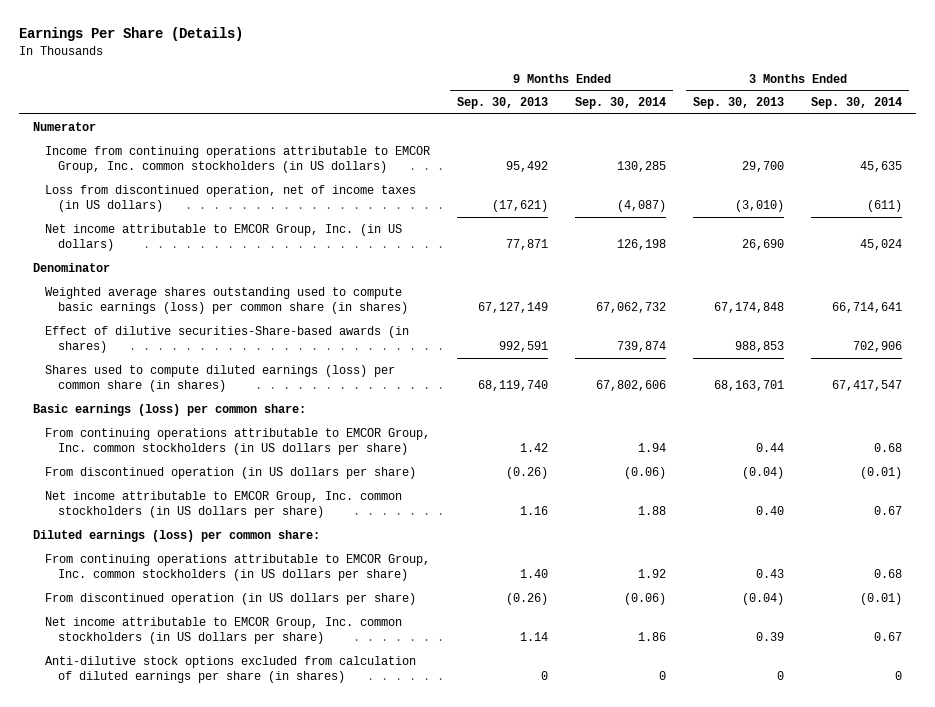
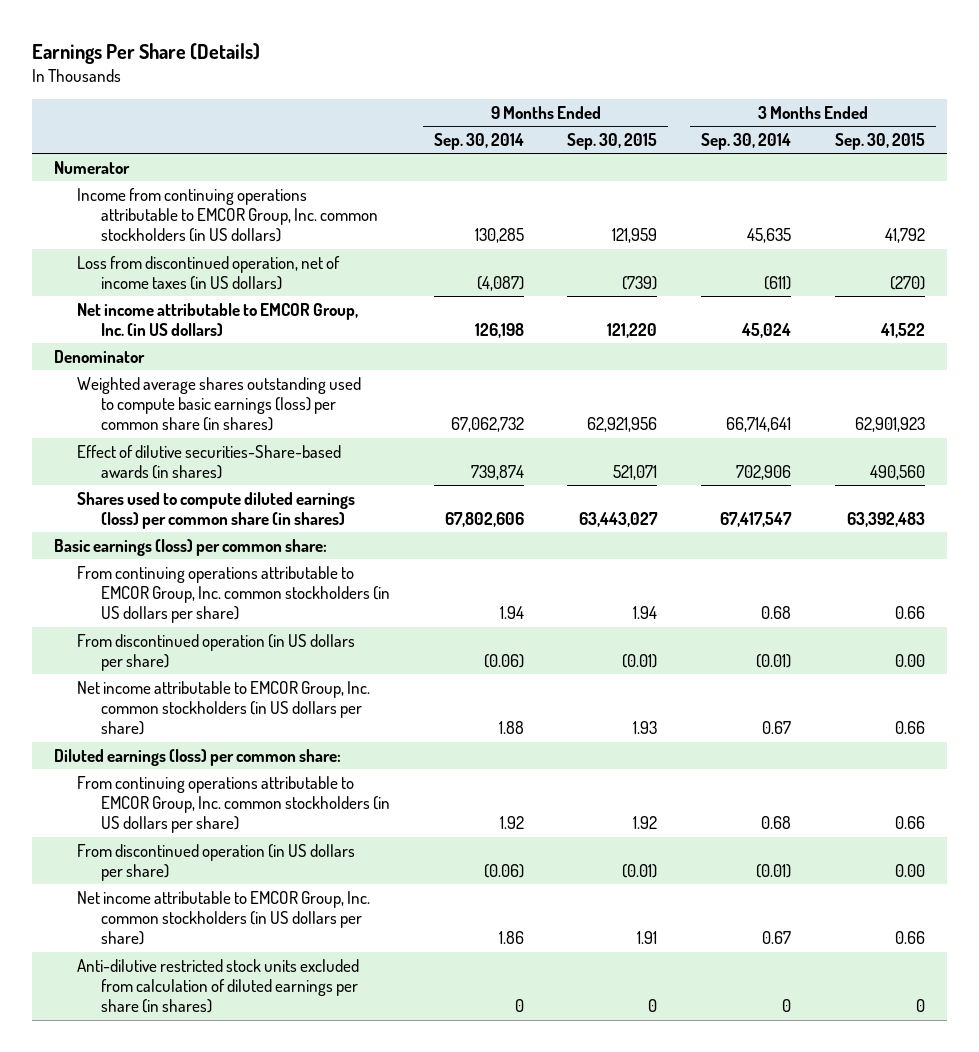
- | 9 Months Ended Sep. 30, 2013 | 9 Months Ended Sep. 30, 2014 | 3 Months Ended Sep. 30, 2013 | 3 Months Ended Sep. 30, 2014
+ | 9 Months Ended Sep. 30, 2014 | 9 Months Ended Sep. 30, 2015 | 3 Months Ended Sep. 30, 2014 | 3 Months Ended Sep. 30, 2015
- Anti-dilutive stock options excluded from calculation of diluted earnings per share (in shares) | 0 | 0 | 0 | 0
+ Anti-dilutive restricted stock units excluded from calculation of diluted earnings per share (in shares) | 0 | 0 | 0 | 0

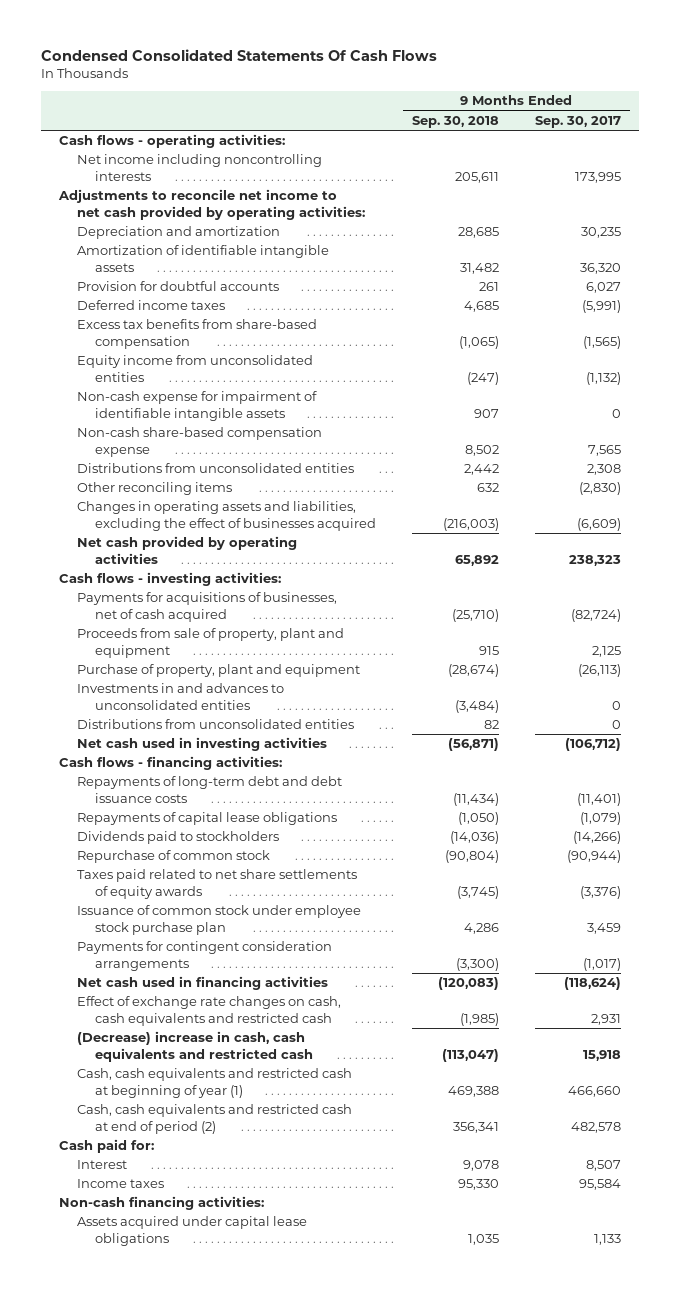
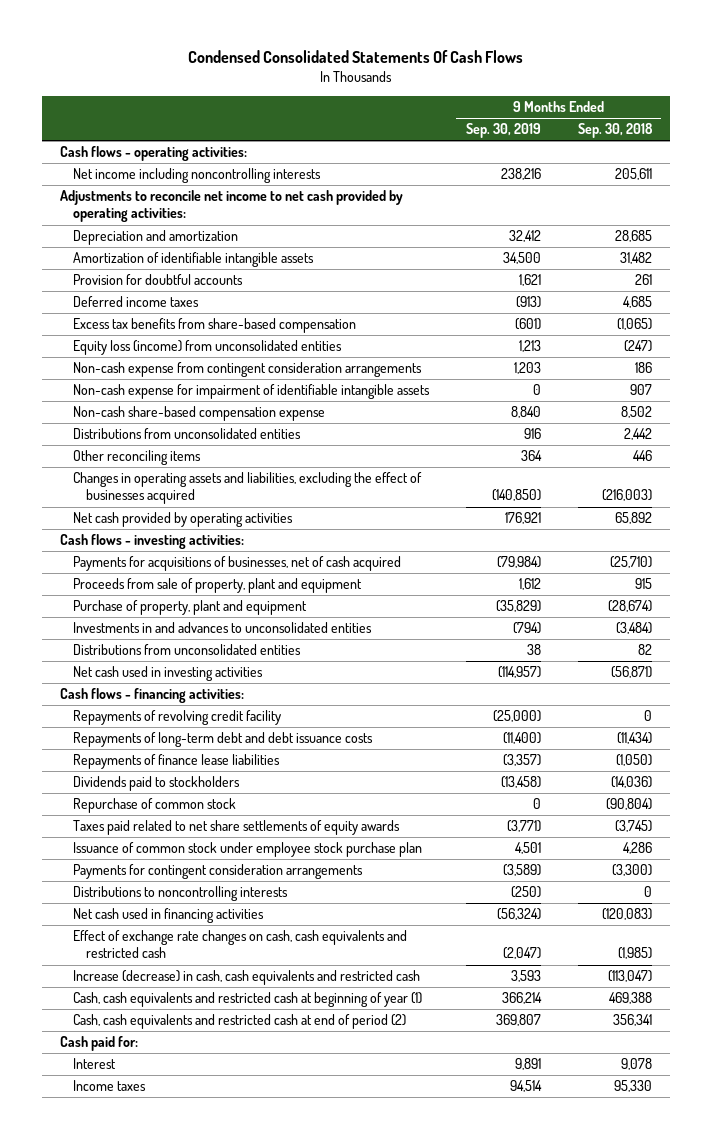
- | 9 Months Ended Sep. 30, 2018 | 9 Months Ended Sep. 30, 2017
+ | 9 Months Ended Sep. 30, 2019 | 9 Months Ended Sep. 30, 2018
- Equity income from unconsolidated entities | (247) | (1,132)
+ Equity loss (income) from unconsolidated entities | 1,213 | (247)
+ Non-cash expense from contingent consideration arrangements | 1,203 | 186
- Other reconciling items | 632 | (2,830)
+ Other reconciling items | 364 | 446
+ Repayments of revolving credit facility | (25,000) | 0
- Repayments of capital lease obligations | (1,050) | (1,079)
+ Repayments of finance lease liabilities | (3,357) | (1,050)
+ Distributions to noncontrolling interests | (250) | 0
- (Decrease) increase in cash, cash equivalents and restricted cash | (113,047) | 15,918
+ Increase (decrease) in cash, cash equivalents and restricted cash | 3,593 | (113,047)
- Non-cash financing activities:
- Assets acquired under capital lease obligations | 1,035 | 1,133

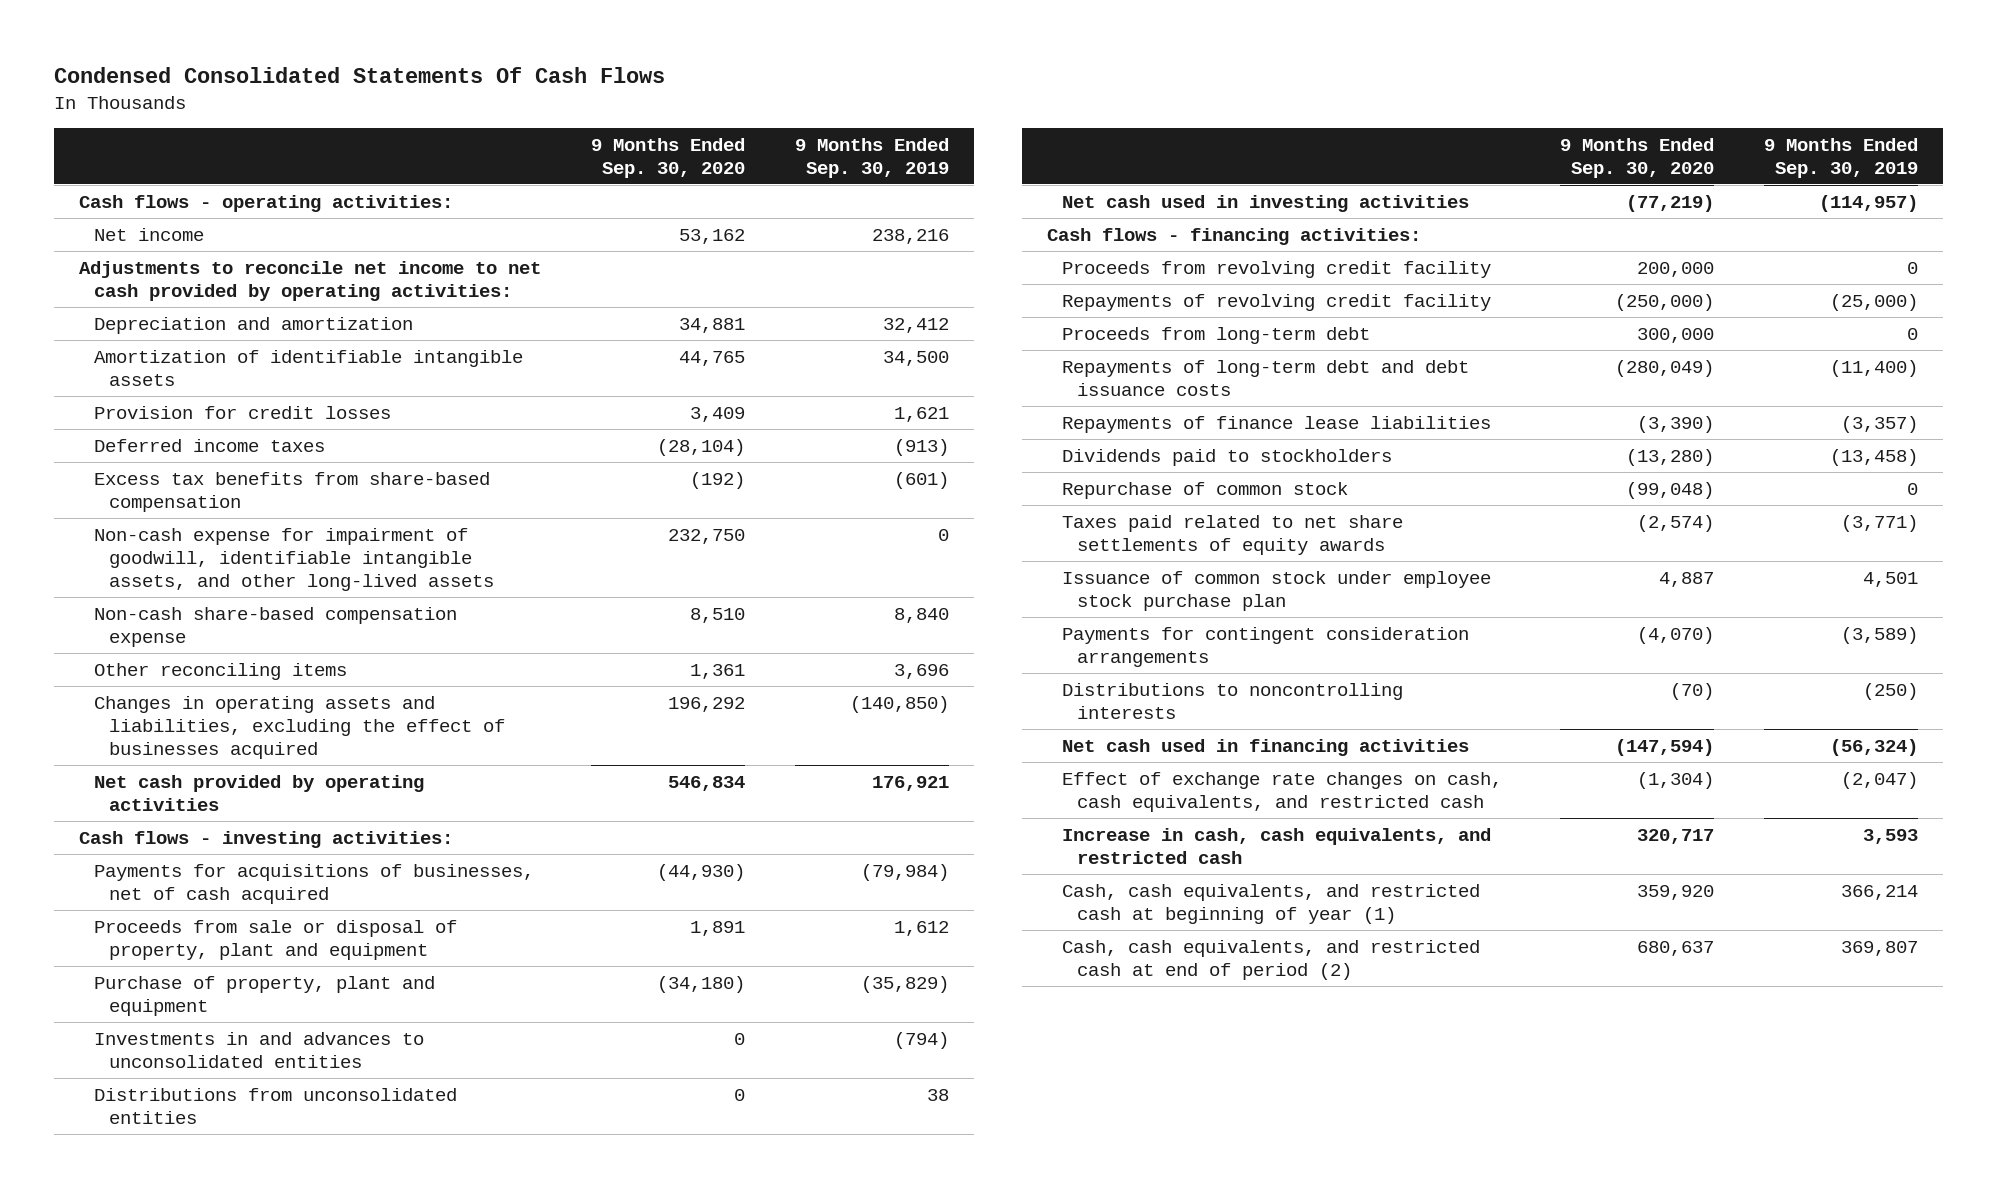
- | 9 Months Ended Sep. 30, 2019 | 9 Months Ended Sep. 30, 2018
+ | 9 Months Ended Sep. 30, 2020 | 9 Months Ended Sep. 30, 2019
- Net income including noncontrolling interests | 238,216 | 205,611
+ Net income | 53,162 | 238,216
- Provision for doubtful accounts | 1,621 | 261
+ Provision for credit losses | 3,409 | 1,621
- Equity loss (income) from unconsolidated entities | 1,213 | (247)
- Non-cash expense from contingent consideration arrangements | 1,203 | 186
- Non-cash expense for impairment of identifiable intangible assets | 0 | 907
+ Non-cash expense for impairment of goodwill, identifiable intangible assets, and other long-lived assets | 232,750 | 0
- Distributions from unconsolidated entities | 916 | 2,442
- Other reconciling items | 364 | 446
+ Other reconciling items | 1,361 | 3,696
- Proceeds from sale of property, plant and equipment | 1,612 | 915
+ Proceeds from sale or disposal of property, plant and equipment | 1,891 | 1,612
+ Proceeds from revolving credit facility | 200,000 | 0
+ Proceeds from long-term debt | 300,000 | 0
- Effect of exchange rate changes on cash, cash equivalents and restricted cash | (2,047) | (1,985)
- Increase (decrease) in cash, cash equivalents and restricted cash | 3,593 | (113,047)
- Cash, cash equivalents and restricted cash at beginning of year (1) | 366,214 | 469,388
- Cash, cash equivalents and restricted cash at end of period (2) | 369,807 | 356,341
- Cash paid for:
- Interest | 9,891 | 9,078
- Income taxes | 94,514 | 95,330
+ Effect of exchange rate changes on cash, cash equivalents, and restricted cash | (1,304) | (2,047)
+ Increase in cash, cash equivalents, and restricted cash | 320,717 | 3,593
+ Cash, cash equivalents, and restricted cash at beginning of year (1) | 359,920 | 366,214
+ Cash, cash equivalents, and restricted cash at end of period (2) | 680,637 | 369,807

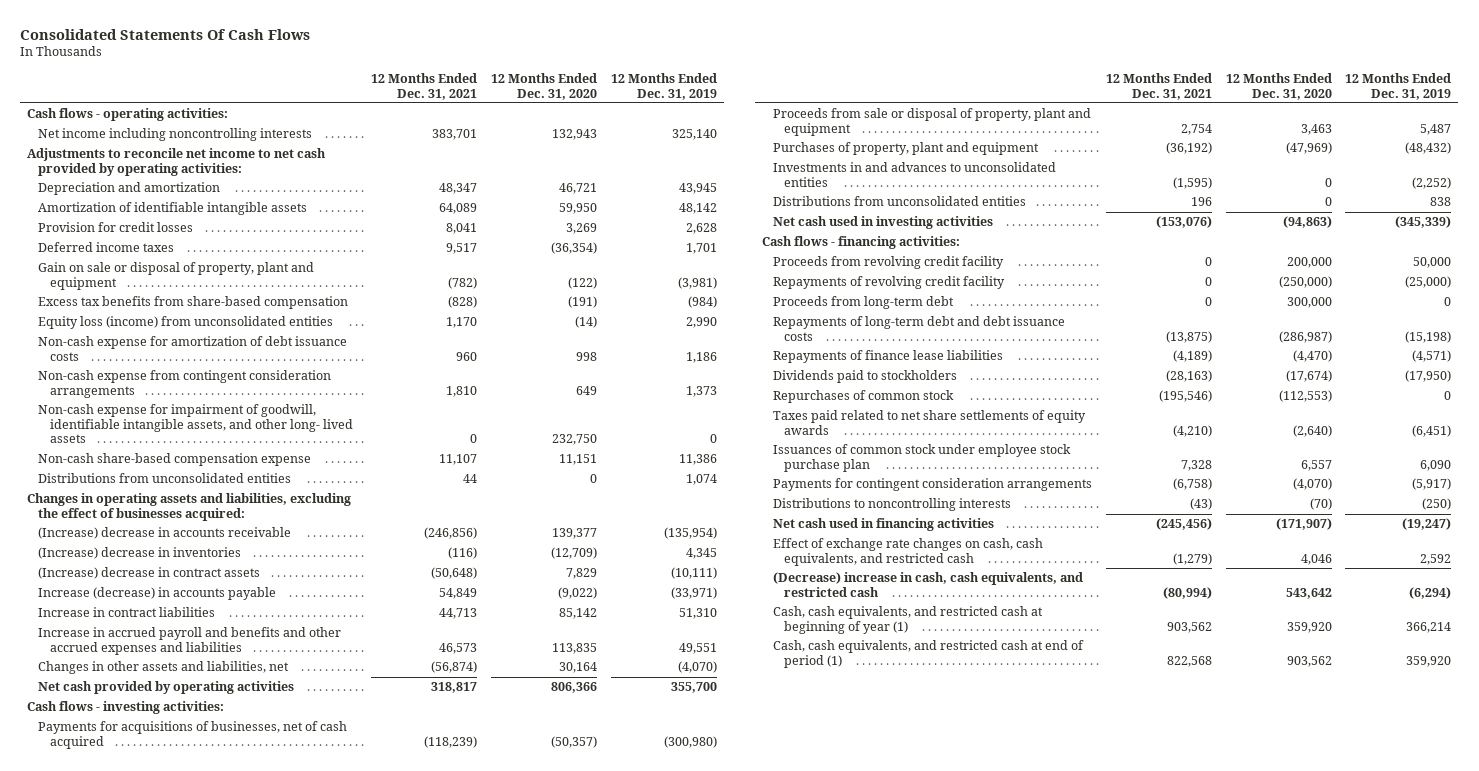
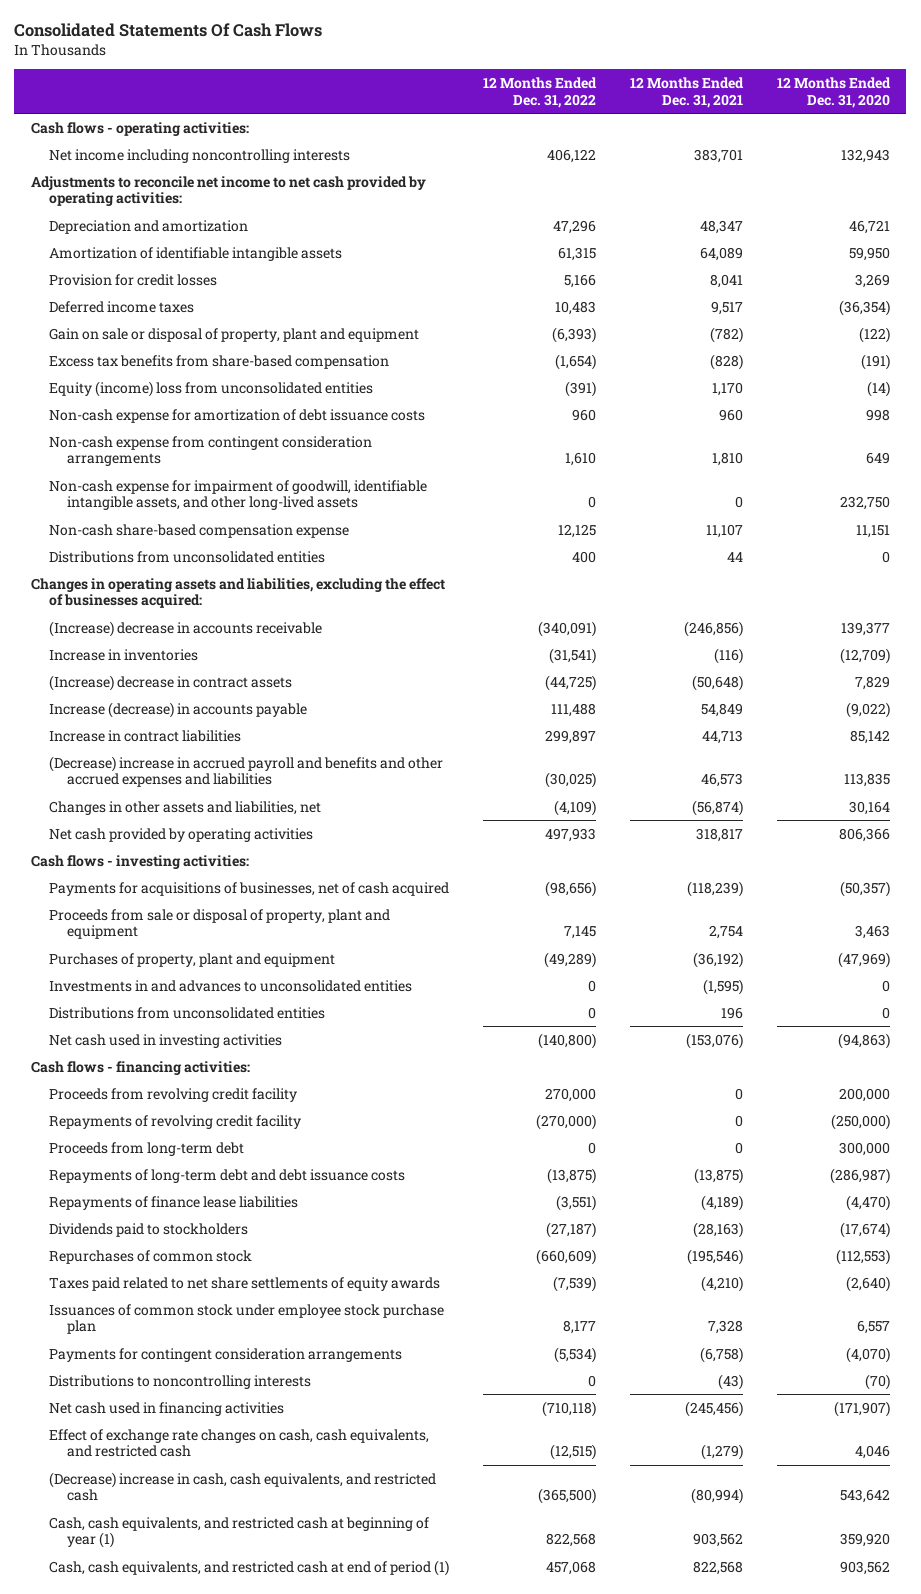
- | 12 Months Ended Dec. 31, 2021 | 12 Months Ended Dec. 31, 2020 | 12 Months Ended Dec. 31, 2019
+ | 12 Months Ended Dec. 31, 2022 | 12 Months Ended Dec. 31, 2021 | 12 Months Ended Dec. 31, 2020
- Equity loss (income) from unconsolidated entities | 1,170 | (14) | 2,990
+ Equity (income) loss from unconsolidated entities | (391) | 1,170 | (14)
- Non-cash expense for impairment of goodwill, identifiable intangible assets, and other long- lived assets | 0 | 232,750 | 0
+ Non-cash expense for impairment of goodwill, identifiable intangible assets, and other long-lived assets | 0 | 0 | 232,750
- (Increase) decrease in inventories | (116) | (12,709) | 4,345
+ Increase in inventories | (31,541) | (116) | (12,709)
- Increase in accrued payroll and benefits and other accrued expenses and liabilities | 46,573 | 113,835 | 49,551
+ (Decrease) increase in accrued payroll and benefits and other accrued expenses and liabilities | (30,025) | 46,573 | 113,835

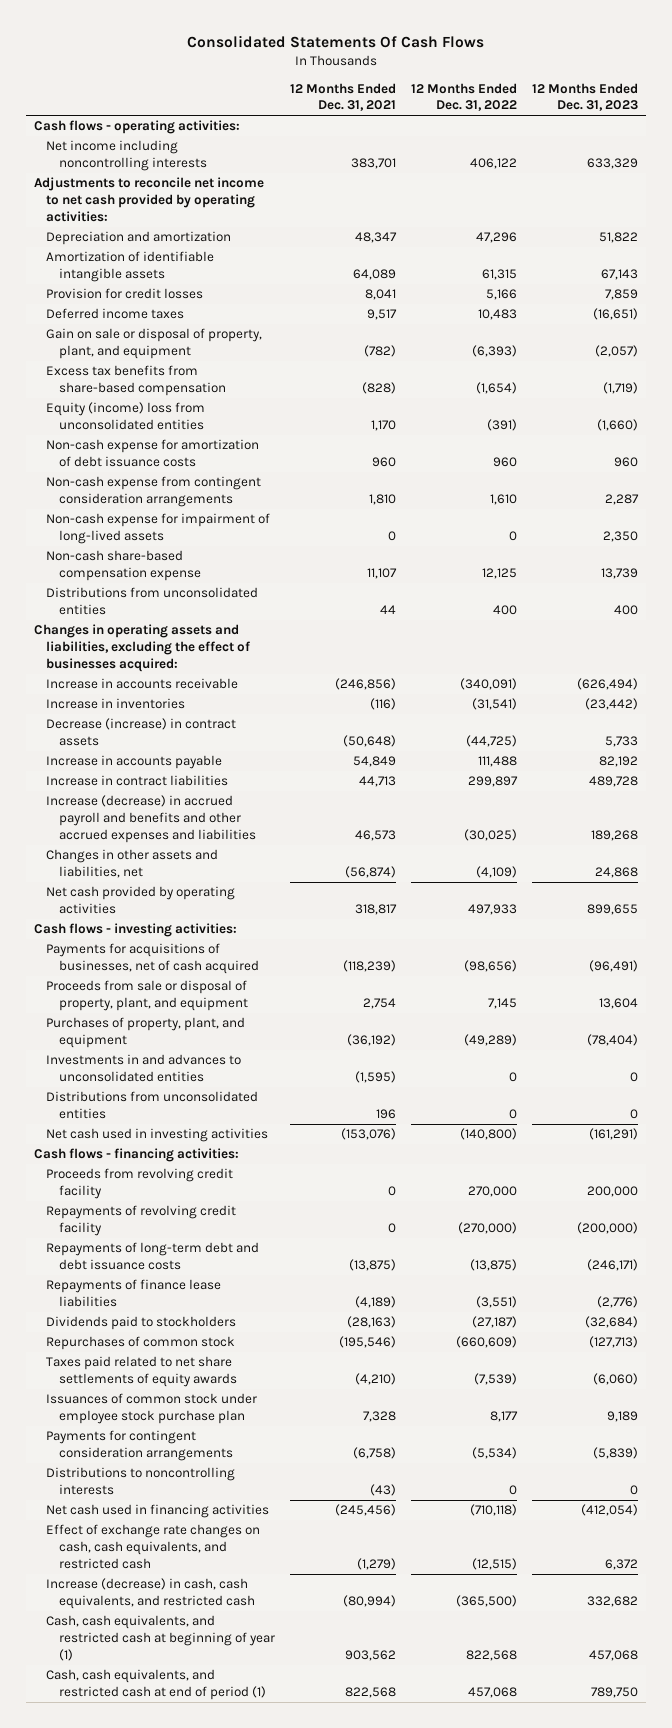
- | 12 Months Ended Dec. 31, 2022 | 12 Months Ended Dec. 31, 2021 | 12 Months Ended Dec. 31, 2020
+ | 12 Months Ended Dec. 31, 2021 | 12 Months Ended Dec. 31, 2022 | 12 Months Ended Dec. 31, 2023
- Gain on sale or disposal of property, plant and equipment | (6,393) | (782) | (122)
+ Gain on sale or disposal of property, plant, and equipment | (782) | (6,393) | (2,057)
- Non-cash expense for impairment of goodwill, identifiable intangible assets, and other long-lived assets | 0 | 0 | 232,750
+ Non-cash expense for impairment of long-lived assets | 0 | 0 | 2,350
- (Increase) decrease in accounts receivable | (340,091) | (246,856) | 139,377
+ Increase in accounts receivable | (246,856) | (340,091) | (626,494)
- (Increase) decrease in contract assets | (44,725) | (50,648) | 7,829
- Increase (decrease) in accounts payable | 111,488 | 54,849 | (9,022)
+ Decrease (increase) in contract assets | (50,648) | (44,725) | 5,733
+ Increase in accounts payable | 54,849 | 111,488 | 82,192
- (Decrease) increase in accrued payroll and benefits and other accrued expenses and liabilities | (30,025) | 46,573 | 113,835
+ Increase (decrease) in accrued payroll and benefits and other accrued expenses and liabilities | 46,573 | (30,025) | 189,268
- Proceeds from sale or disposal of property, plant and equipment | 7,145 | 2,754 | 3,463
- Purchases of property, plant and equipment | (49,289) | (36,192) | (47,969)
+ Proceeds from sale or disposal of property, plant, and equipment | 2,754 | 7,145 | 13,604
+ Purchases of property, plant, and equipment | (36,192) | (49,289) | (78,404)
- Proceeds from long-term debt | 0 | 0 | 300,000
- (Decrease) increase in cash, cash equivalents, and restricted cash | (365,500) | (80,994) | 543,642
+ Increase (decrease) in cash, cash equivalents, and restricted cash | (80,994) | (365,500) | 332,682

